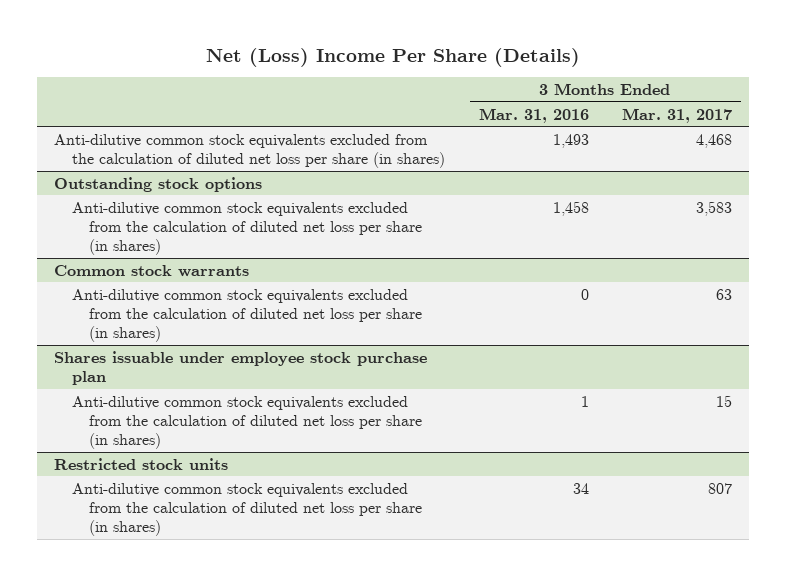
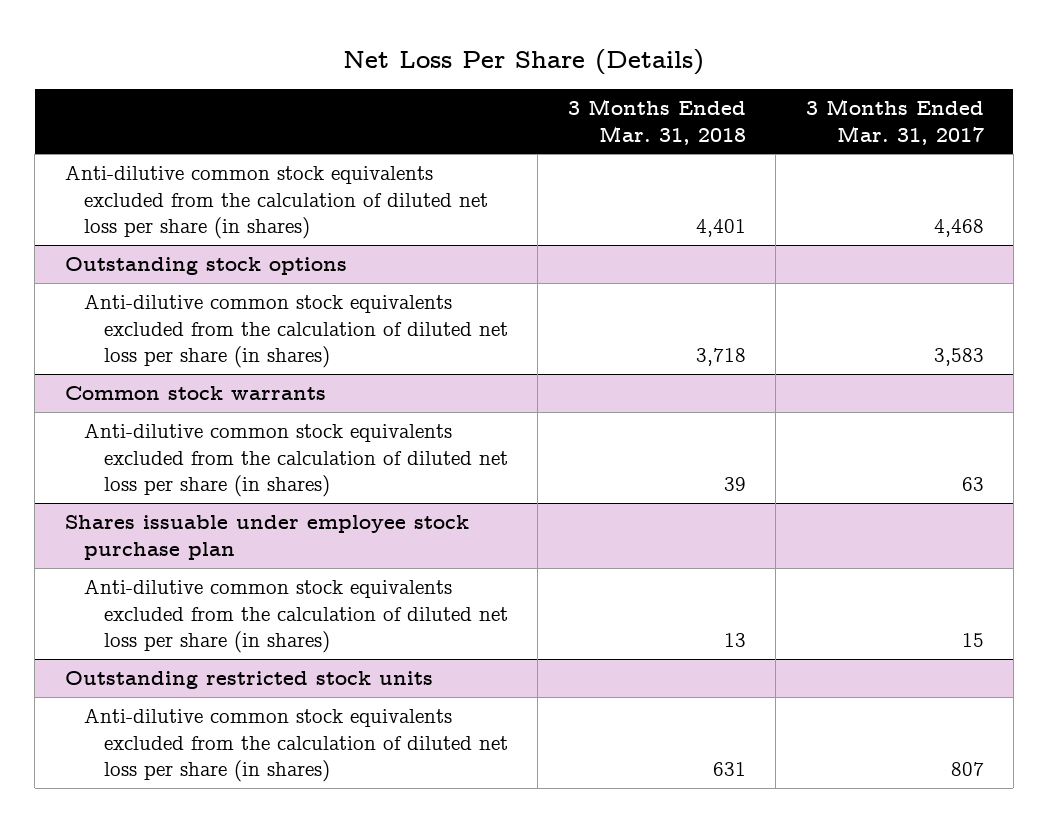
- Net (Loss) Income Per Share (Details)
+ Net Loss Per Share (Details)
- | 3 Months Ended Mar. 31, 2016 | 3 Months Ended Mar. 31, 2017
+ | 3 Months Ended Mar. 31, 2018 | 3 Months Ended Mar. 31, 2017
- Restricted stock units
+ Outstanding restricted stock units

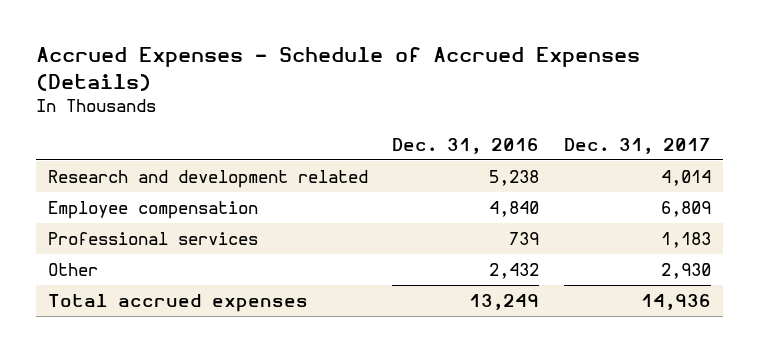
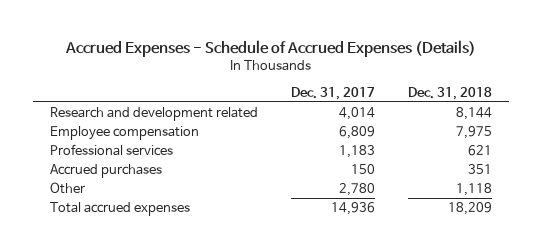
- | Dec. 31, 2016 | Dec. 31, 2017
+ | Dec. 31, 2017 | Dec. 31, 2018
- Other | 2,432 | 2,930
+ Accrued purchases | 150 | 351
+ Other | 2,780 | 1,118

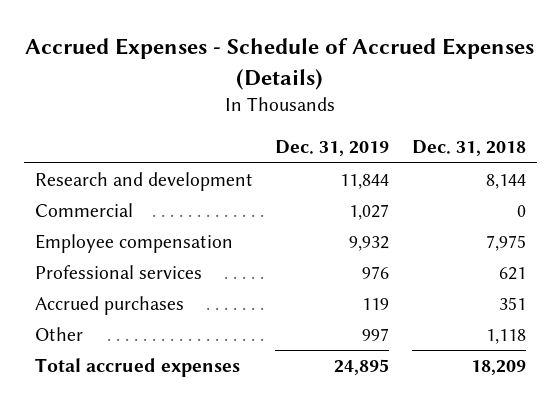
- | Dec. 31, 2017 | Dec. 31, 2018
+ | Dec. 31, 2019 | Dec. 31, 2018
- Research and development related | 4,014 | 8,144
+ Research and development | 11,844 | 8,144
+ Commercial | 1,027 | 0

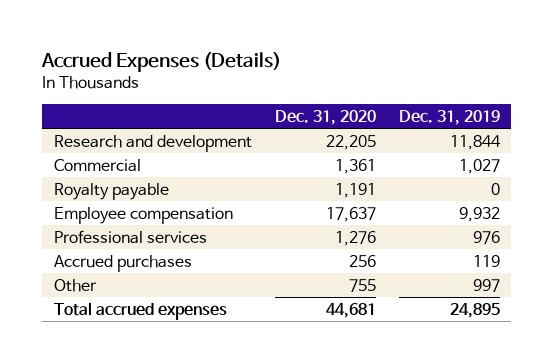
- Accrued Expenses - Schedule of Accrued Expenses (Details)
+ Accrued Expenses (Details)
- | Dec. 31, 2019 | Dec. 31, 2018
+ | Dec. 31, 2020 | Dec. 31, 2019
+ Royalty payable | 1,191 | 0

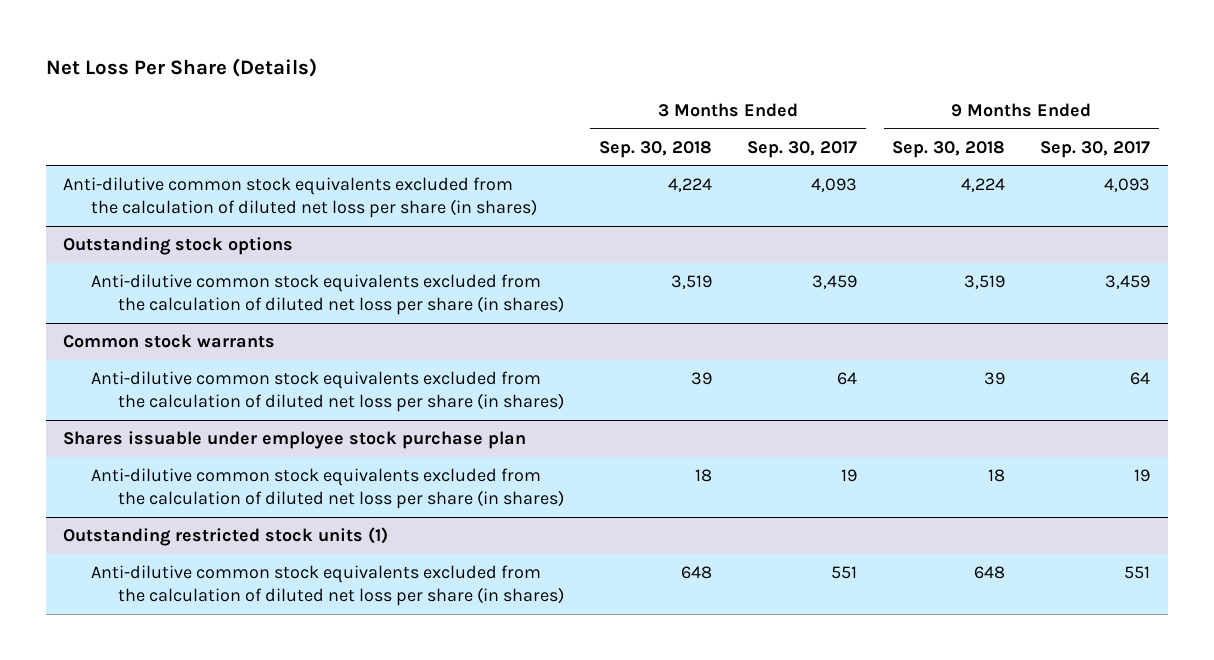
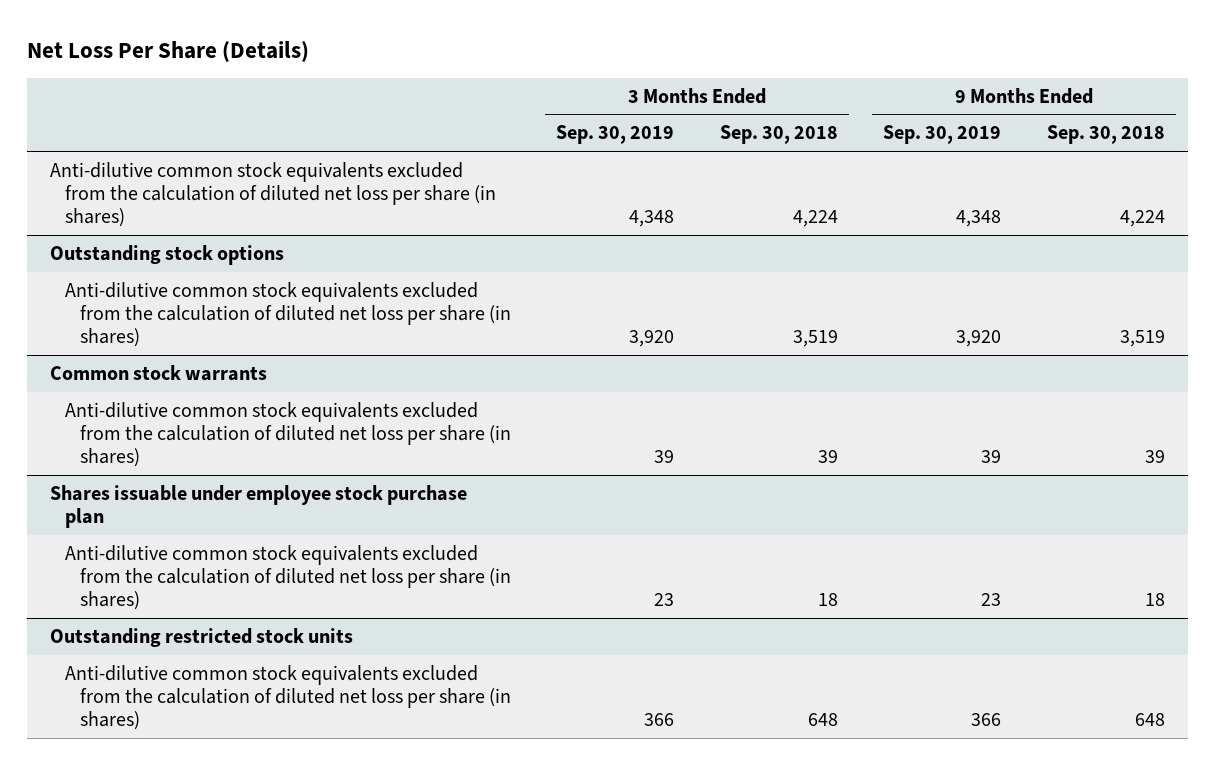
- | 3 Months Ended Sep. 30, 2018 | 3 Months Ended Sep. 30, 2017 | 9 Months Ended Sep. 30, 2018 | 9 Months Ended Sep. 30, 2017
+ | 3 Months Ended Sep. 30, 2019 | 3 Months Ended Sep. 30, 2018 | 9 Months Ended Sep. 30, 2019 | 9 Months Ended Sep. 30, 2018
- Outstanding restricted stock units (1)
+ Outstanding restricted stock units

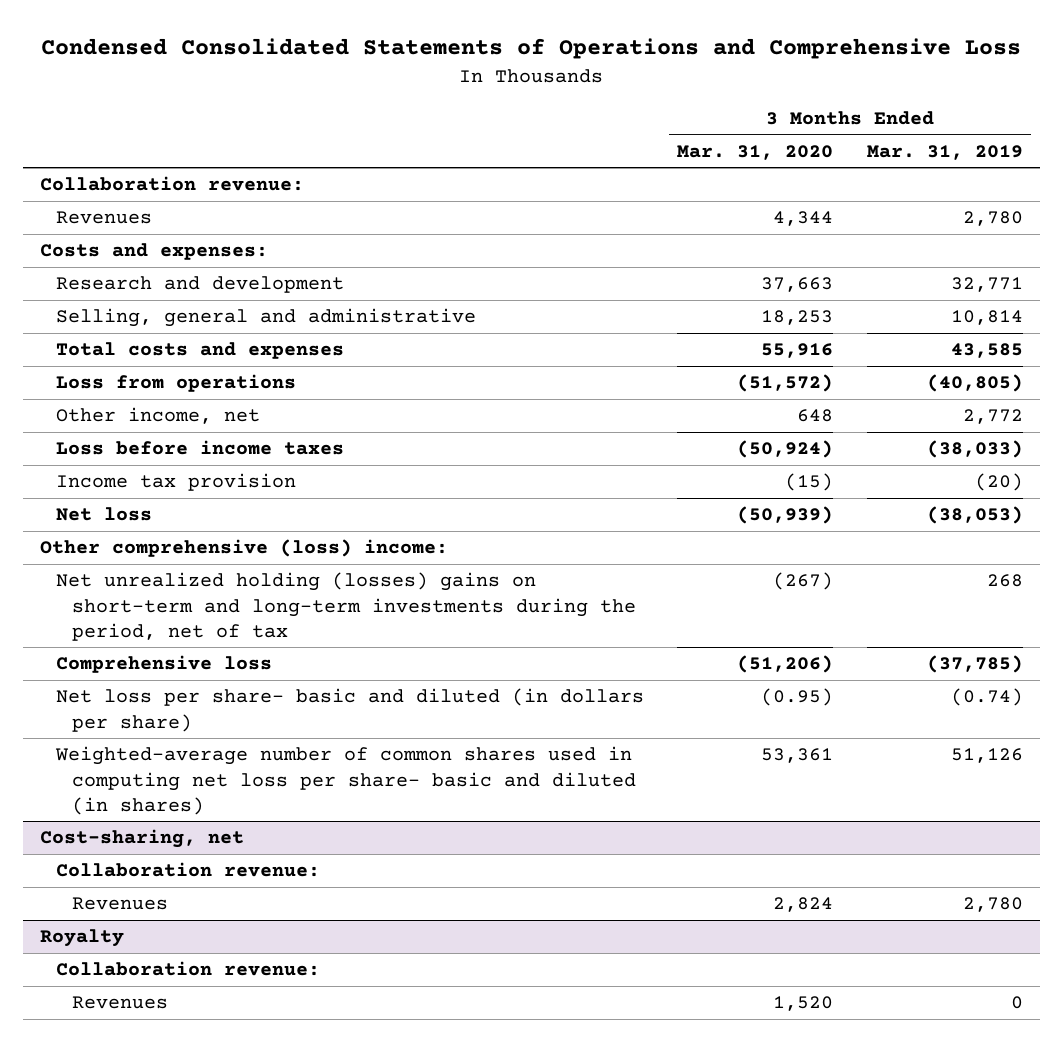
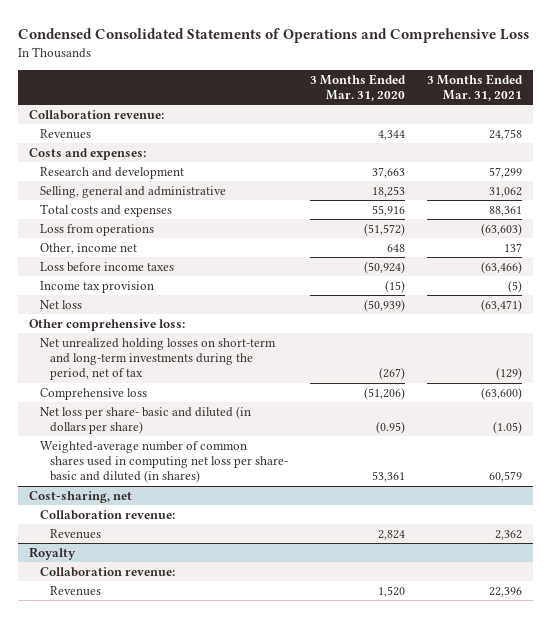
- | 3 Months Ended Mar. 31, 2020 | 3 Months Ended Mar. 31, 2019
+ | 3 Months Ended Mar. 31, 2020 | 3 Months Ended Mar. 31, 2021
- Other income, net | 648 | 2,772
+ Other, income net | 648 | 137
- Other comprehensive (loss) income:
- Net unrealized holding (losses) gains on short-term and long-term investments during the period, net of tax | (267) | 268
+ Other comprehensive loss:
+ Net unrealized holding losses on short-term and long-term investments during the period, net of tax | (267) | (129)

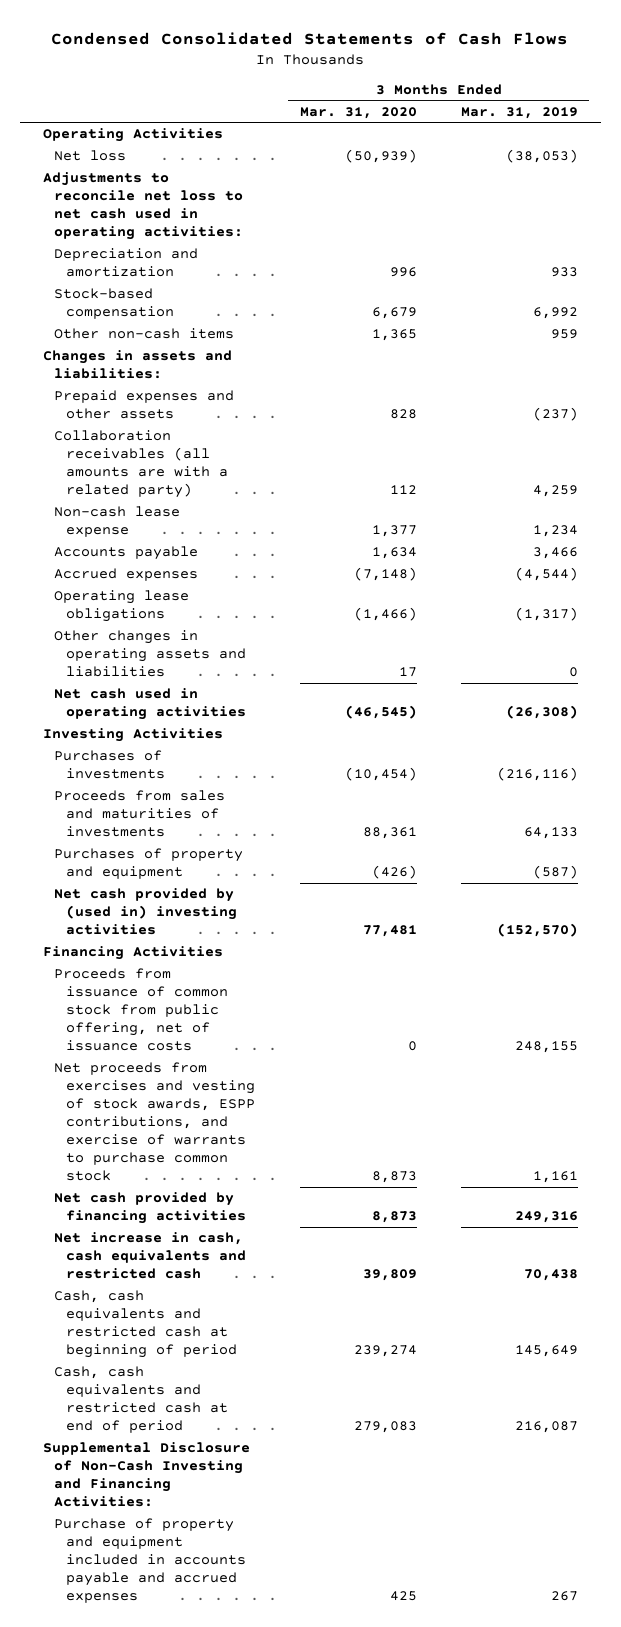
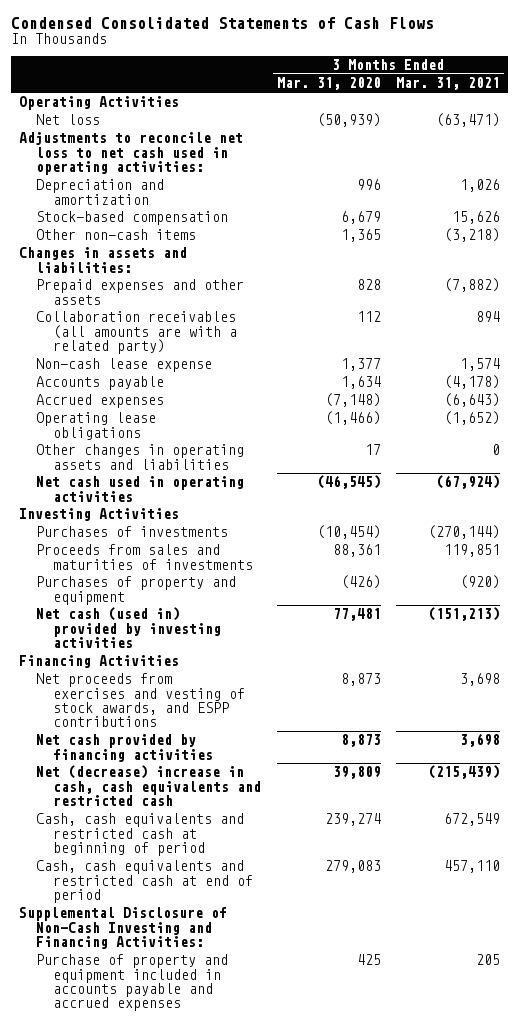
- | 3 Months Ended Mar. 31, 2020 | 3 Months Ended Mar. 31, 2019
+ | 3 Months Ended Mar. 31, 2020 | 3 Months Ended Mar. 31, 2021
- Net cash provided by (used in) investing activities | 77,481 | (152,570)
+ Net cash (used in) provided by investing activities | 77,481 | (151,213)
- Proceeds from issuance of common stock from public offering, net of issuance costs | 0 | 248,155
- Net proceeds from exercises and vesting of stock awards, ESPP contributions, and exercise of warrants to purchase common stock | 8,873 | 1,161
+ Net proceeds from exercises and vesting of stock awards, and ESPP contributions | 8,873 | 3,698
- Net increase in cash, cash equivalents and restricted cash | 39,809 | 70,438
+ Net (decrease) increase in cash, cash equivalents and restricted cash | 39,809 | (215,439)

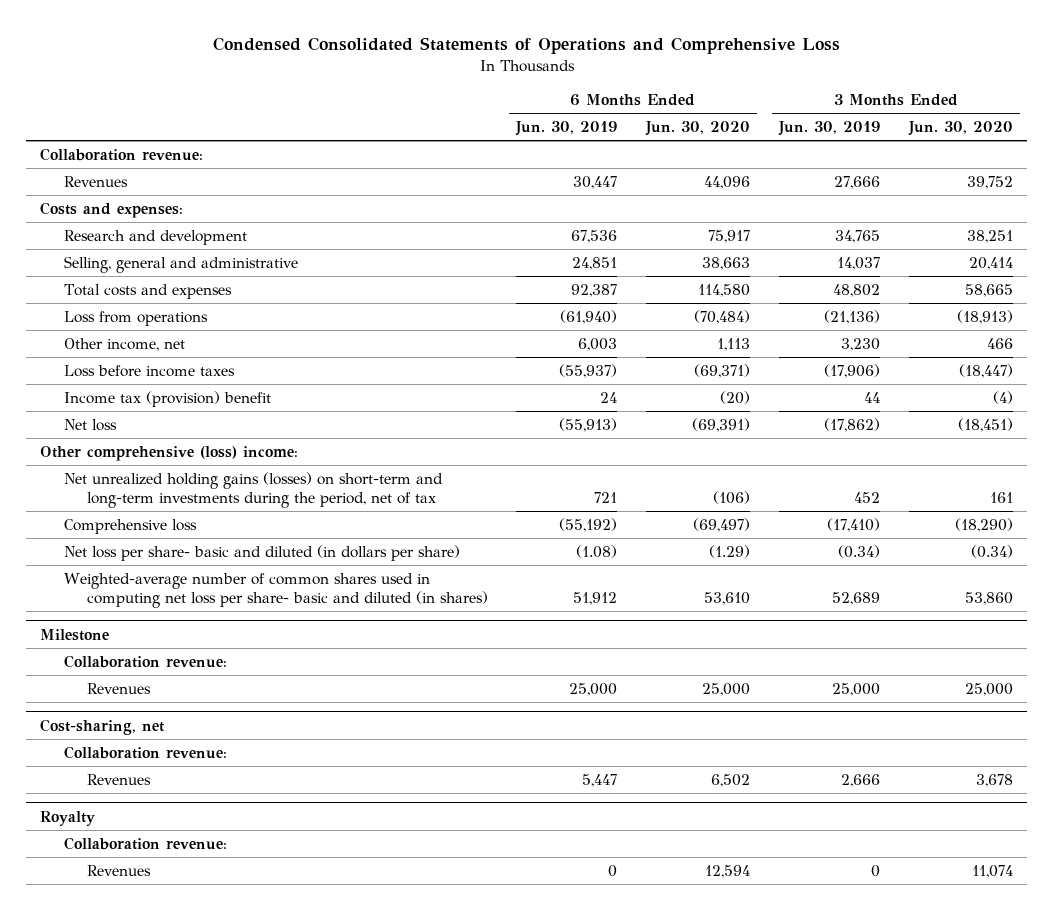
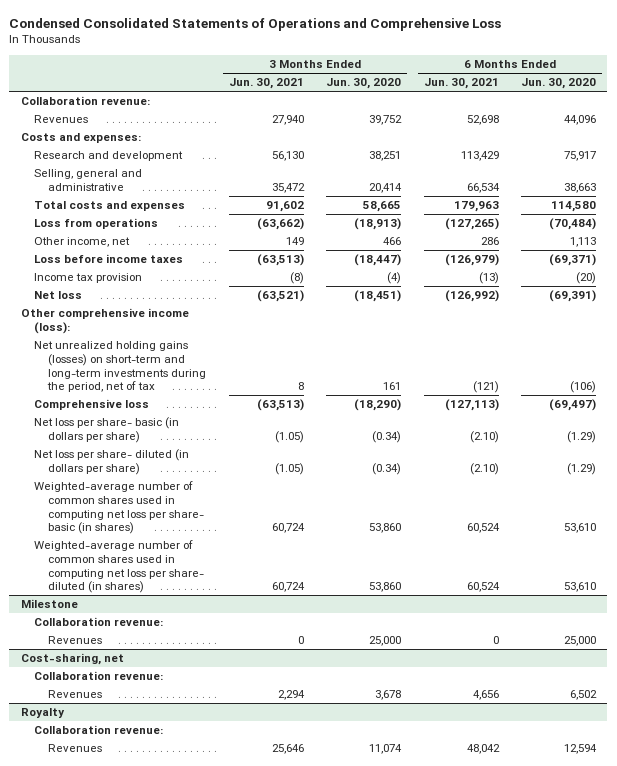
- | 6 Months Ended Jun. 30, 2019 | 6 Months Ended Jun. 30, 2020 | 3 Months Ended Jun. 30, 2019 | 3 Months Ended Jun. 30, 2020
+ | 3 Months Ended Jun. 30, 2021 | 3 Months Ended Jun. 30, 2020 | 6 Months Ended Jun. 30, 2021 | 6 Months Ended Jun. 30, 2020
- Income tax (provision) benefit | 24 | (20) | 44 | (4)
+ Income tax provision | (8) | (4) | (13) | (20)
- Other comprehensive (loss) income:
+ Other comprehensive income (loss):
- Net loss per share- basic and diluted (in dollars per share) | (1.08) | (1.29) | (0.34) | (0.34)
- Weighted-average number of common shares used in computing net loss per share- basic and diluted (in shares) | 51,912 | 53,610 | 52,689 | 53,860
+ Net loss per share- basic (in dollars per share) | (1.05) | (0.34) | (2.10) | (1.29)
+ Net loss per share- diluted (in dollars per share) | (1.05) | (0.34) | (2.10) | (1.29)
+ Weighted-average number of common shares used in computing net loss per share- basic (in shares) | 60,724 | 53,860 | 60,524 | 53,610
+ Weighted-average number of common shares used in computing net loss per share- diluted (in shares) | 60,724 | 53,860 | 60,524 | 53,610

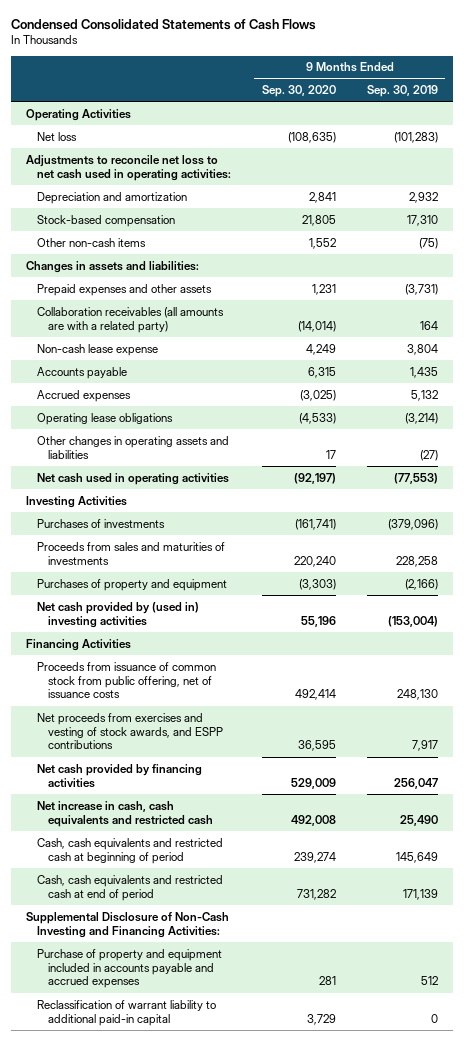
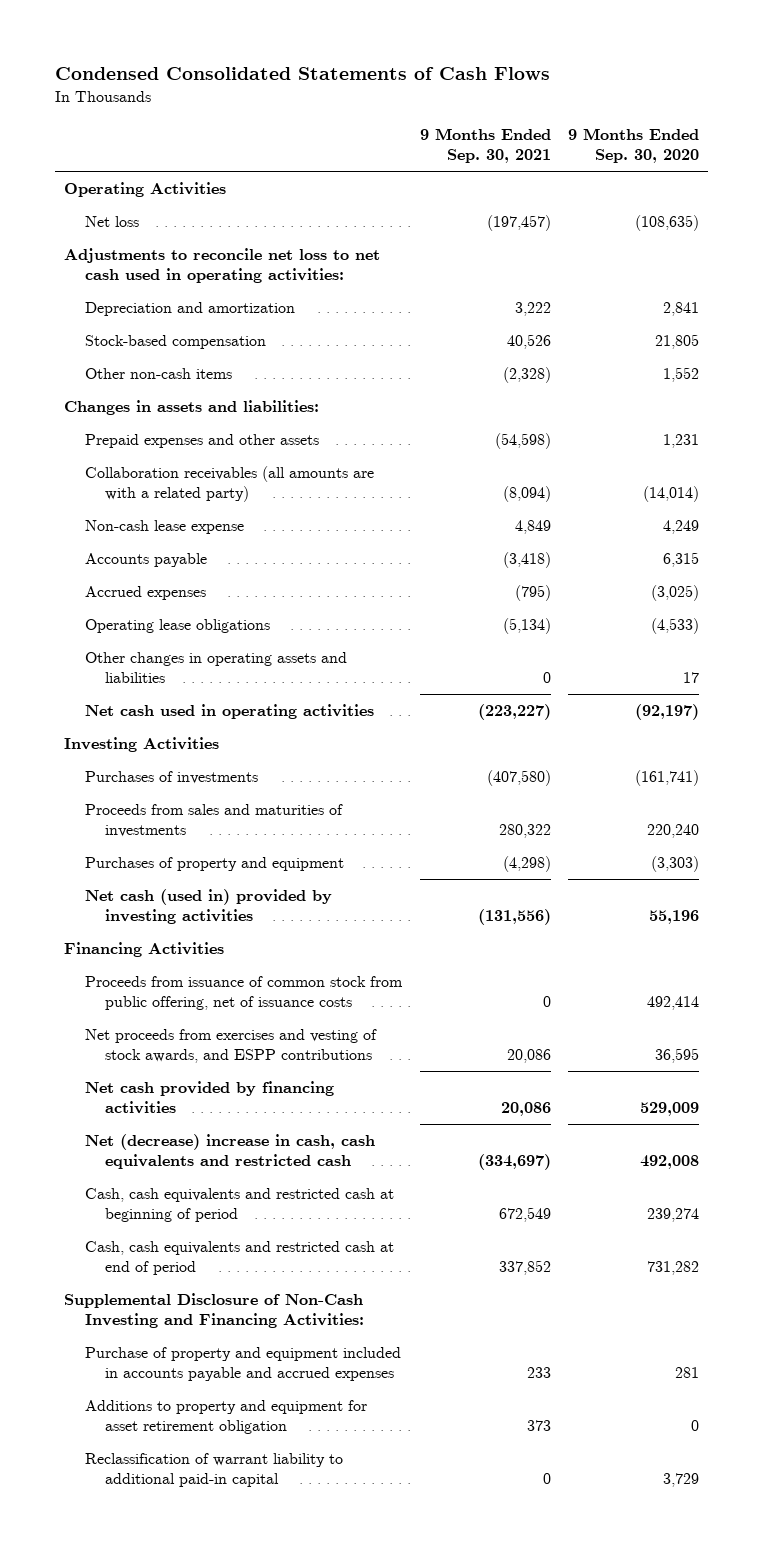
- | 9 Months Ended Sep. 30, 2020 | 9 Months Ended Sep. 30, 2019
+ | 9 Months Ended Sep. 30, 2021 | 9 Months Ended Sep. 30, 2020
- Net cash provided by (used in) investing activities | 55,196 | (153,004)
+ Net cash (used in) provided by investing activities | (131,556) | 55,196
- Net increase in cash, cash equivalents and restricted cash | 492,008 | 25,490
+ Net (decrease) increase in cash, cash equivalents and restricted cash | (334,697) | 492,008
+ Additions to property and equipment for asset retirement obligation | 373 | 0

